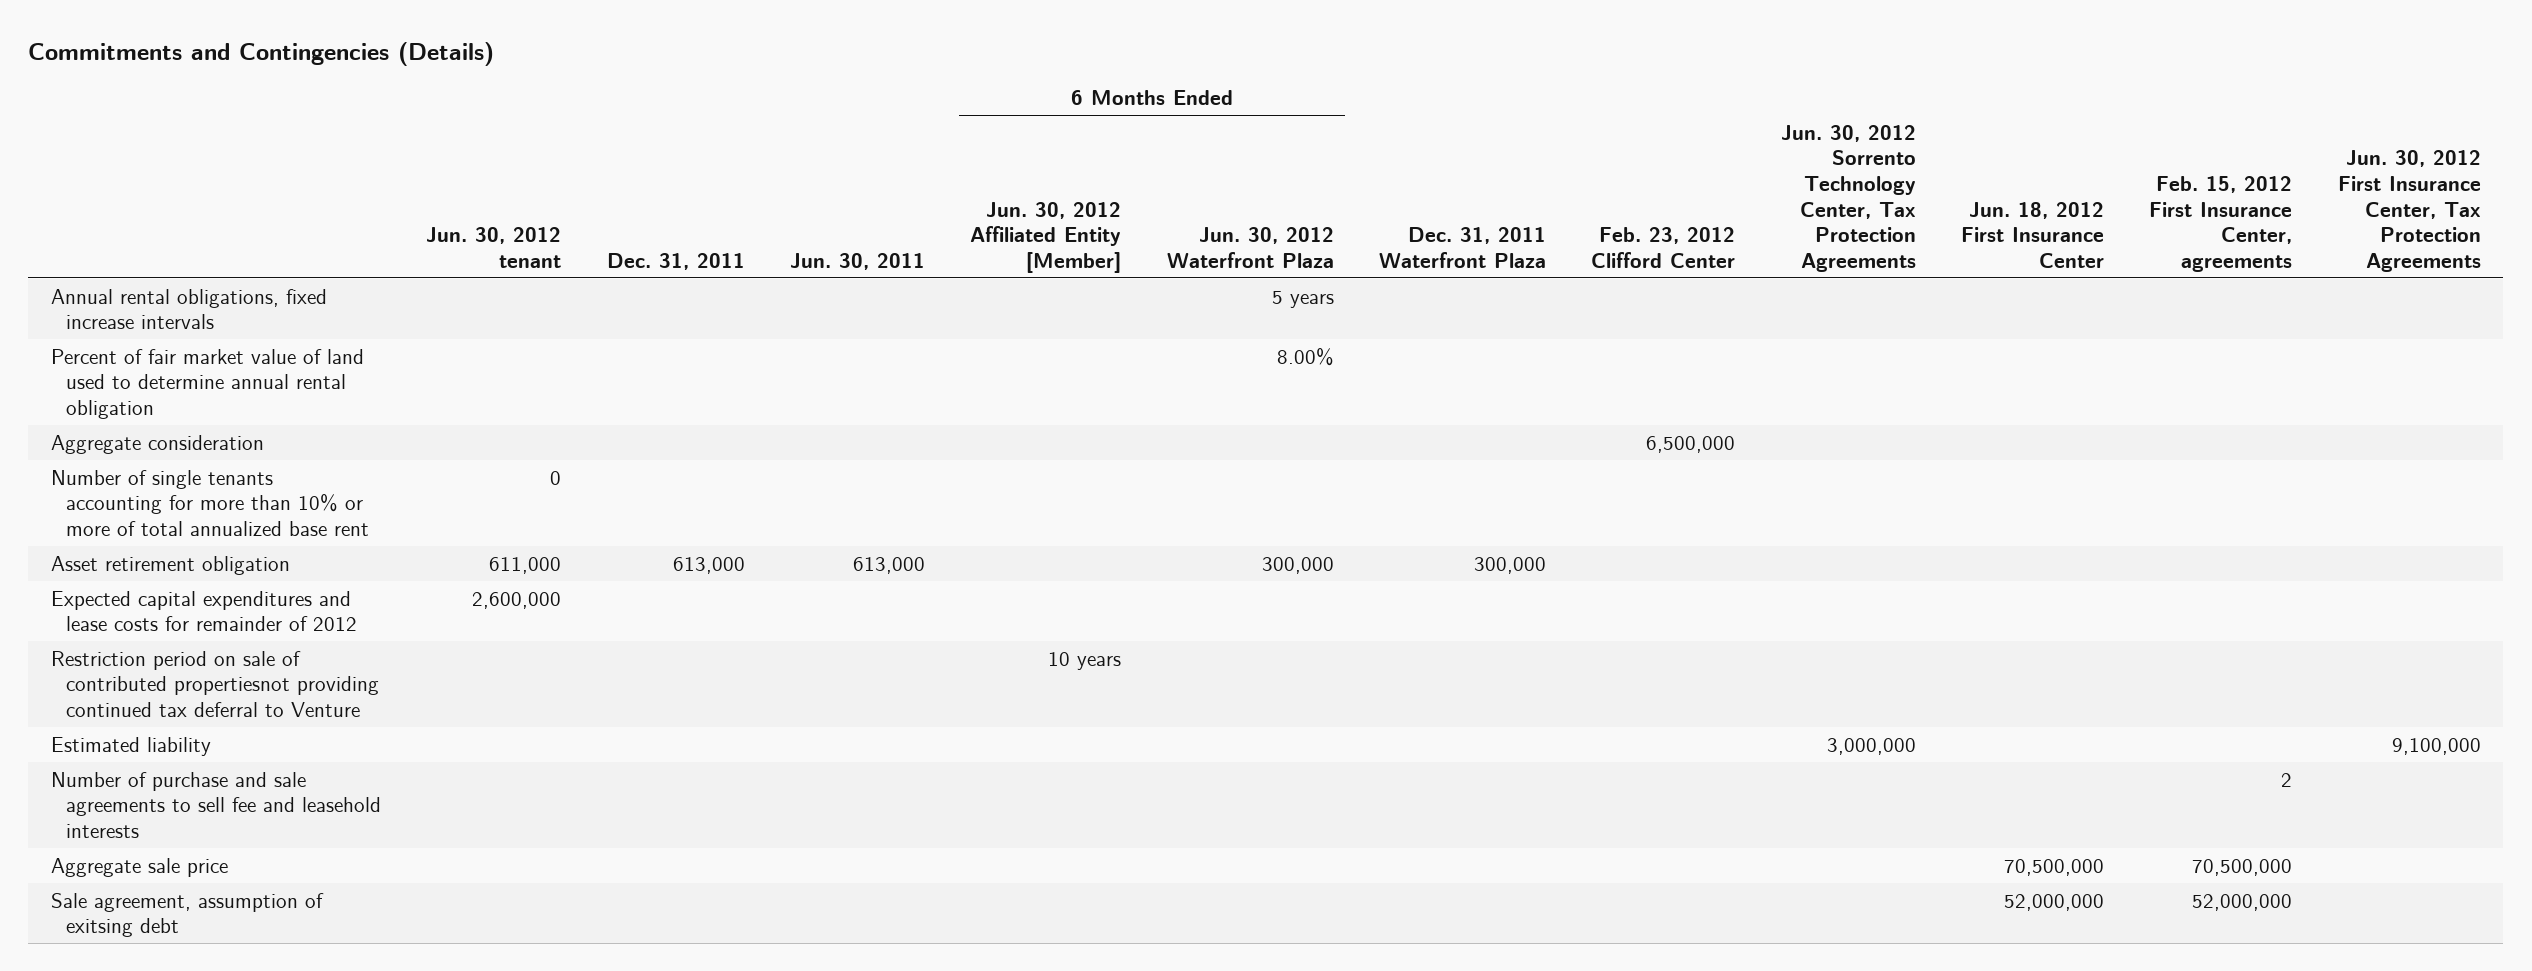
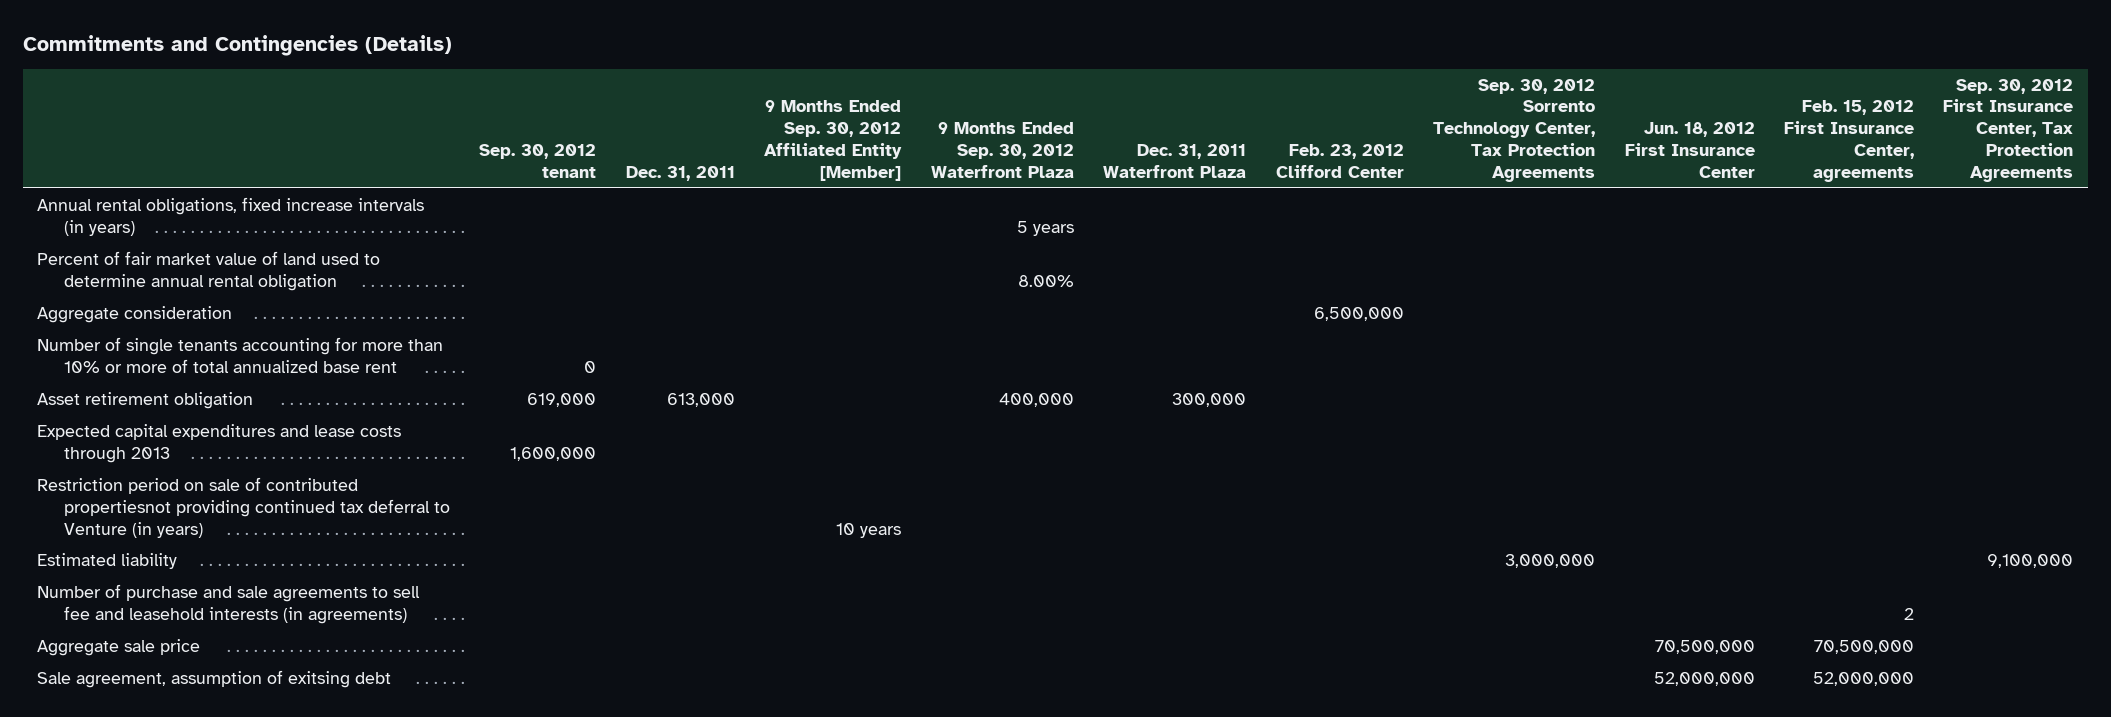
- | Jun. 30, 2012 tenant | Dec. 31, 2011 | Jun. 30, 2011 | 6 Months Ended Jun. 30, 2012 Affiliated Entity [Member] | 6 Months Ended Jun. 30, 2012 Waterfront Plaza | Dec. 31, 2011 Waterfront Plaza | Feb. 23, 2012 Clifford Center | Jun. 30, 2012 Sorrento Technology Center, Tax Protection Agreements | Jun. 18, 2012 First Insurance Center | Feb. 15, 2012 First Insurance Center, agreements | Jun. 30, 2012 First Insurance Center, Tax Protection Agreements
+ | Sep. 30, 2012 tenant | Dec. 31, 2011 | 9 Months Ended Sep. 30, 2012 Affiliated Entity [Member] | 9 Months Ended Sep. 30, 2012 Waterfront Plaza | Dec. 31, 2011 Waterfront Plaza | Feb. 23, 2012 Clifford Center | Sep. 30, 2012 Sorrento Technology Center, Tax Protection Agreements | Jun. 18, 2012 First Insurance Center | Feb. 15, 2012 First Insurance Center, agreements | Sep. 30, 2012 First Insurance Center, Tax Protection Agreements
- Annual rental obligations, fixed increase intervals | | | | | 5 years | | | | | |
+ Annual rental obligations, fixed increase intervals (in years) | | | | 5 years | | | | | |
- Expected capital expenditures and lease costs for remainder of 2012 | 2,600,000 | | | | | | | | | |
- Restriction period on sale of contributed propertiesnot providing continued tax deferral to Venture | | | | 10 years | | | | | | |
+ Expected capital expenditures and lease costs through 2013 | 1,600,000 | | | | | | | | |
+ Restriction period on sale of contributed propertiesnot providing continued tax deferral to Venture (in years) | | | 10 years | | | | | | |
- Number of purchase and sale agreements to sell fee and leasehold interests | | | | | | | | | | 2 |
+ Number of purchase and sale agreements to sell fee and leasehold interests (in agreements) | | | | | | | | | 2 |

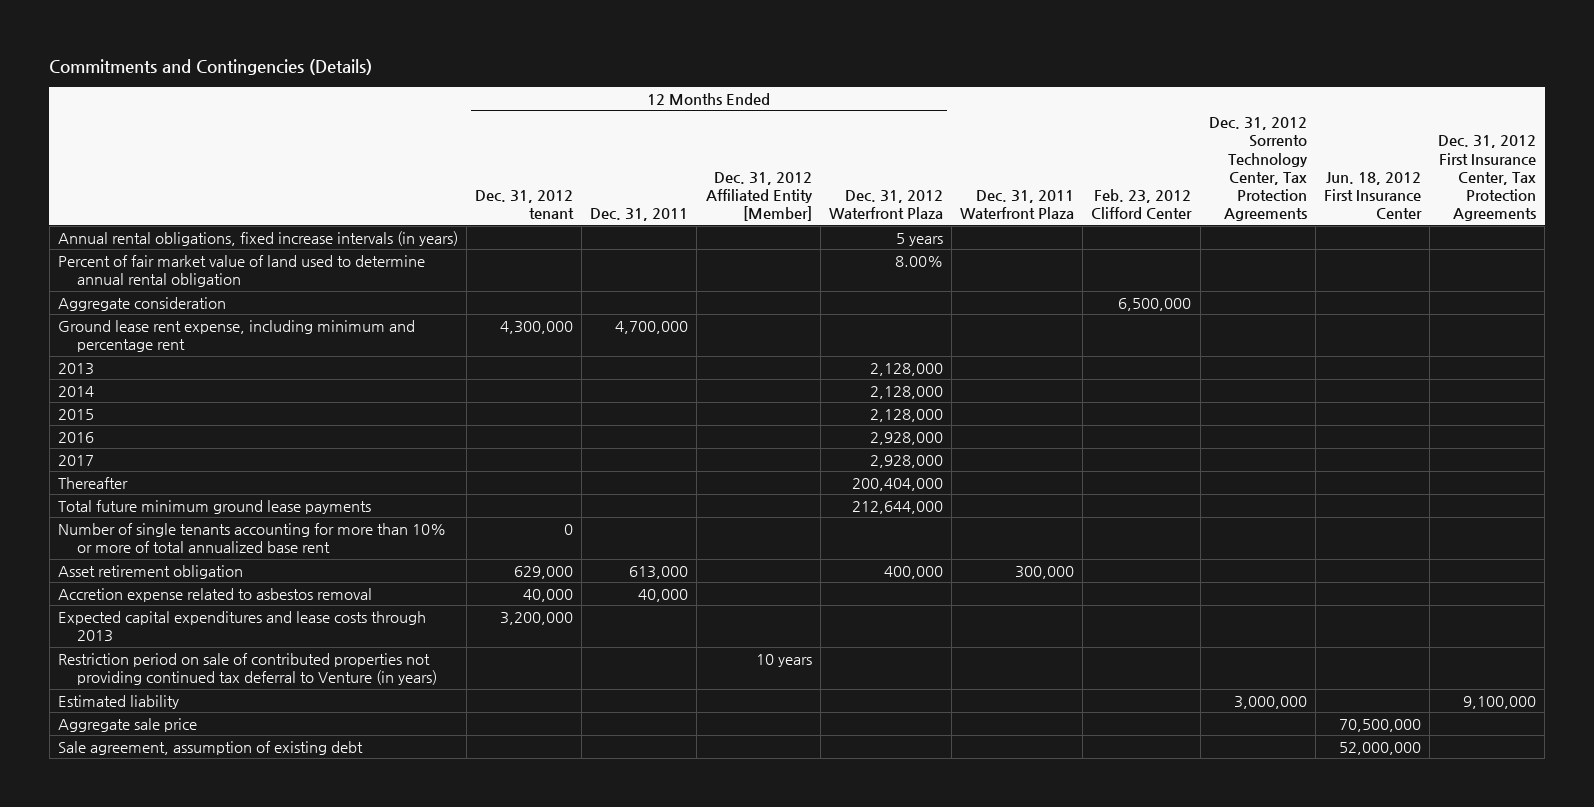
- | Sep. 30, 2012 tenant | Dec. 31, 2011 | 9 Months Ended Sep. 30, 2012 Affiliated Entity [Member] | 9 Months Ended Sep. 30, 2012 Waterfront Plaza | Dec. 31, 2011 Waterfront Plaza | Feb. 23, 2012 Clifford Center | Sep. 30, 2012 Sorrento Technology Center, Tax Protection Agreements | Jun. 18, 2012 First Insurance Center | Feb. 15, 2012 First Insurance Center, agreements | Sep. 30, 2012 First Insurance Center, Tax Protection Agreements
+ | 12 Months Ended Dec. 31, 2012 tenant | 12 Months Ended Dec. 31, 2011 | 12 Months Ended Dec. 31, 2012 Affiliated Entity [Member] | 12 Months Ended Dec. 31, 2012 Waterfront Plaza | Dec. 31, 2011 Waterfront Plaza | Feb. 23, 2012 Clifford Center | Dec. 31, 2012 Sorrento Technology Center, Tax Protection Agreements | Jun. 18, 2012 First Insurance Center | Dec. 31, 2012 First Insurance Center, Tax Protection Agreements
+ Ground lease rent expense, including minimum and percentage rent | 4,300,000 | 4,700,000 | | | | | | |
+ 2013 | | | | 2,128,000 | | | | |
+ 2014 | | | | 2,128,000 | | | | |
+ 2015 | | | | 2,128,000 | | | | |
+ 2016 | | | | 2,928,000 | | | | |
+ 2017 | | | | 2,928,000 | | | | |
+ Thereafter | | | | 200,404,000 | | | | |
+ Total future minimum ground lease payments | | | | 212,644,000 | | | | |
+ Accretion expense related to asbestos removal | 40,000 | 40,000 | | | | | | |
- Restriction period on sale of contributed propertiesnot providing continued tax deferral to Venture (in years) | | | 10 years | | | | | | |
+ Restriction period on sale of contributed properties not providing continued tax deferral to Venture (in years) | | | 10 years | | | | | |
- Number of purchase and sale agreements to sell fee and leasehold interests (in agreements) | | | | | | | | | 2 |
- Sale agreement, assumption of exitsing debt | | | | | | | | 52,000,000 | 52,000,000 |
+ Sale agreement, assumption of existing debt | | | | | | | | 52,000,000 |

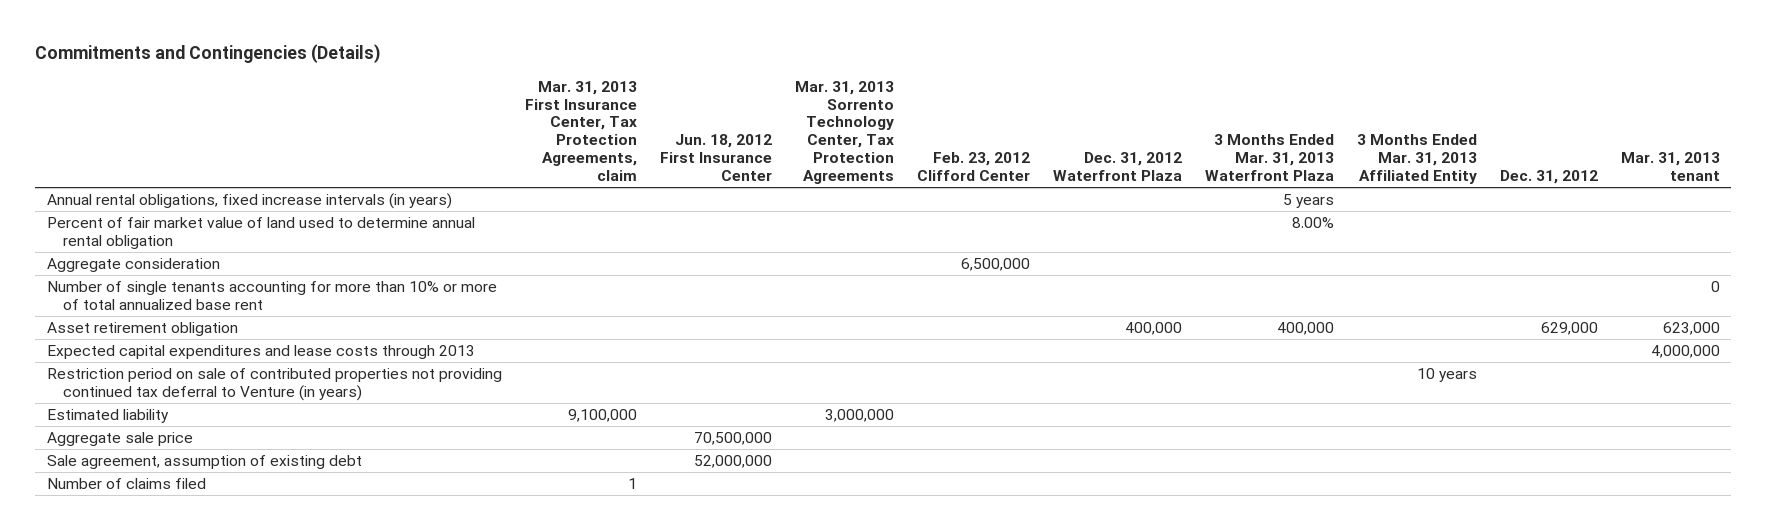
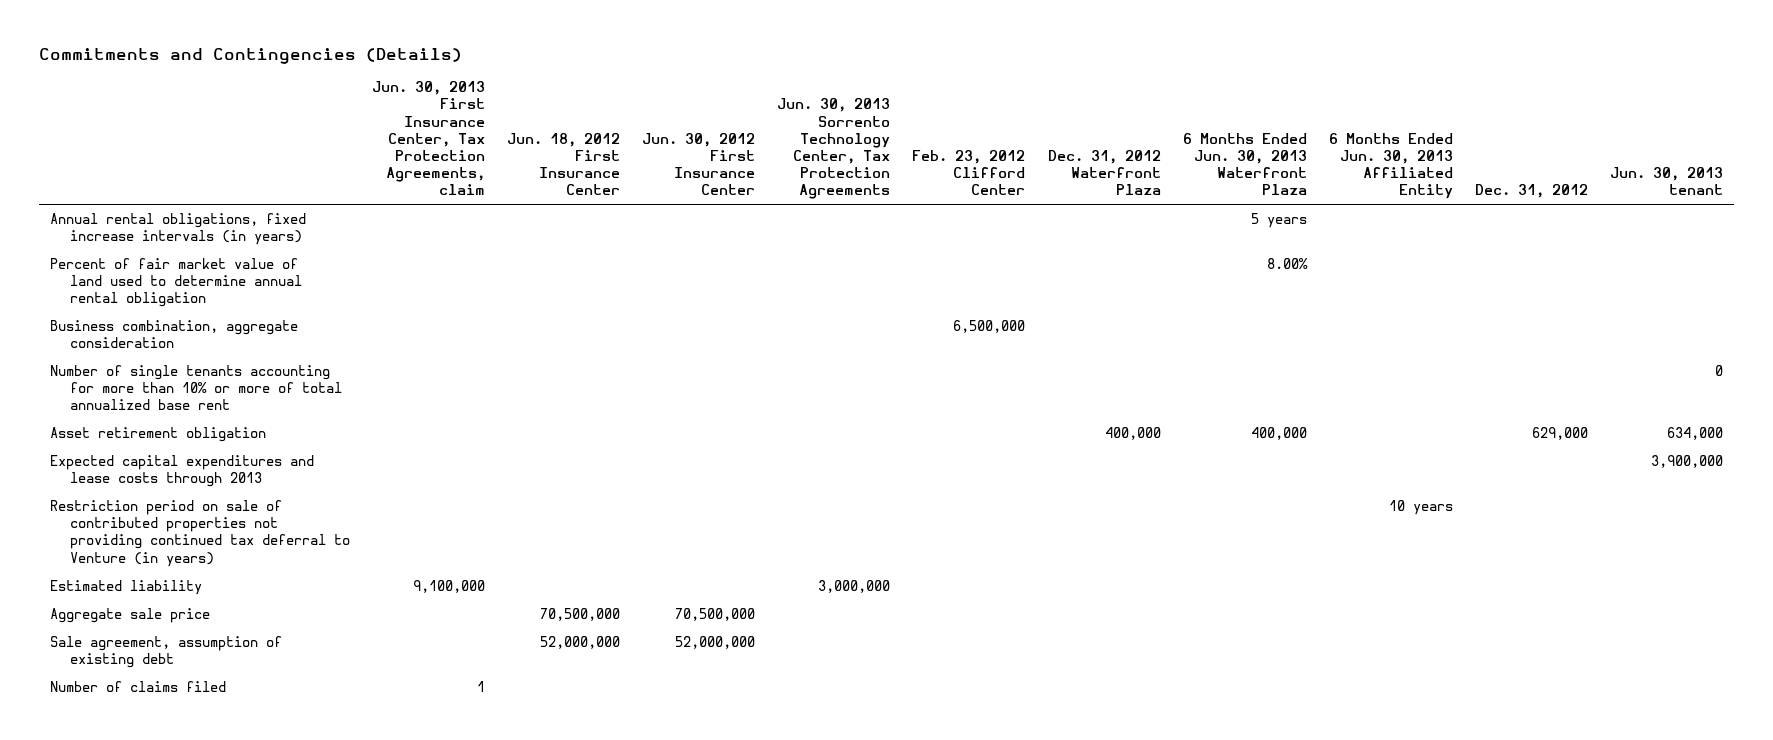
- | Mar. 31, 2013 First Insurance Center, Tax Protection Agreements, claim | Jun. 18, 2012 First Insurance Center | Mar. 31, 2013 Sorrento Technology Center, Tax Protection Agreements | Feb. 23, 2012 Clifford Center | Dec. 31, 2012 Waterfront Plaza | 3 Months Ended Mar. 31, 2013 Waterfront Plaza | 3 Months Ended Mar. 31, 2013 Affiliated Entity | Dec. 31, 2012 | Mar. 31, 2013 tenant
+ | Jun. 30, 2013 First Insurance Center, Tax Protection Agreements, claim | Jun. 18, 2012 First Insurance Center | Jun. 30, 2012 First Insurance Center | Jun. 30, 2013 Sorrento Technology Center, Tax Protection Agreements | Feb. 23, 2012 Clifford Center | Dec. 31, 2012 Waterfront Plaza | 6 Months Ended Jun. 30, 2013 Waterfront Plaza | 6 Months Ended Jun. 30, 2013 Affiliated Entity | Dec. 31, 2012 | Jun. 30, 2013 tenant
- Aggregate consideration | | | | 6,500,000 | | | | |
+ Business combination, aggregate consideration | | | | | 6,500,000 | | | | |

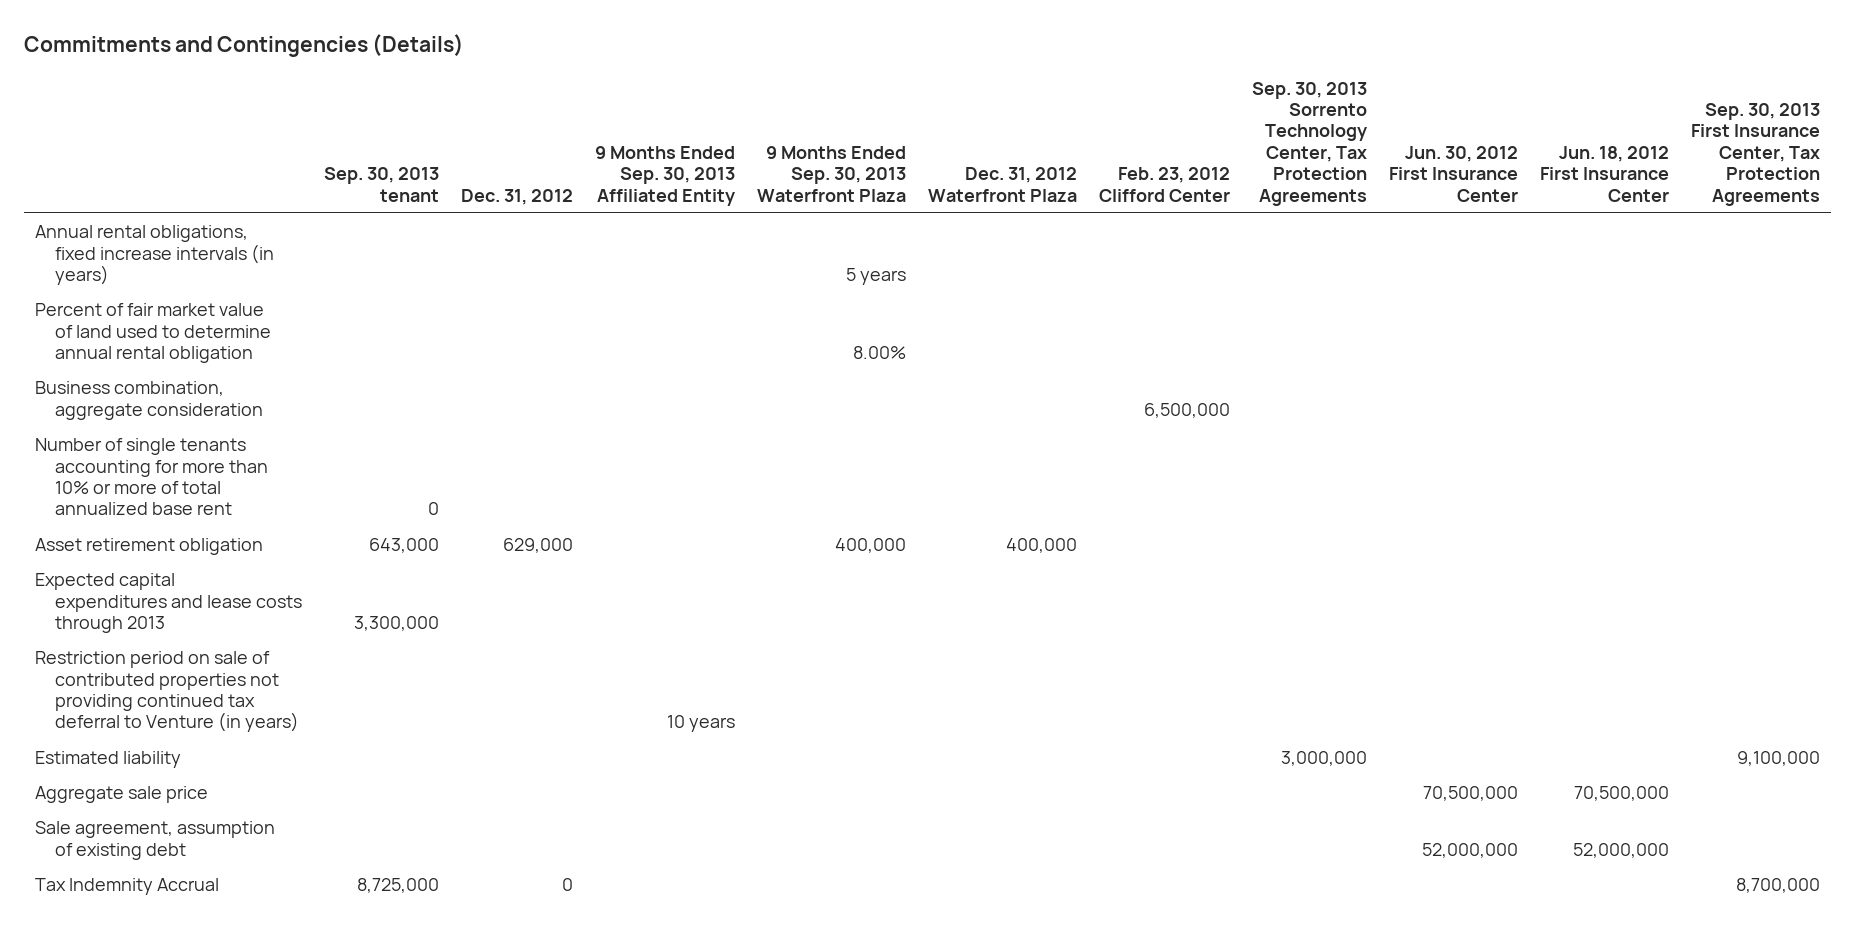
- | Jun. 30, 2013 First Insurance Center, Tax Protection Agreements, claim | Jun. 18, 2012 First Insurance Center | Jun. 30, 2012 First Insurance Center | Jun. 30, 2013 Sorrento Technology Center, Tax Protection Agreements | Feb. 23, 2012 Clifford Center | Dec. 31, 2012 Waterfront Plaza | 6 Months Ended Jun. 30, 2013 Waterfront Plaza | 6 Months Ended Jun. 30, 2013 Affiliated Entity | Dec. 31, 2012 | Jun. 30, 2013 tenant
+ | Sep. 30, 2013 tenant | Dec. 31, 2012 | 9 Months Ended Sep. 30, 2013 Affiliated Entity | 9 Months Ended Sep. 30, 2013 Waterfront Plaza | Dec. 31, 2012 Waterfront Plaza | Feb. 23, 2012 Clifford Center | Sep. 30, 2013 Sorrento Technology Center, Tax Protection Agreements | Jun. 30, 2012 First Insurance Center | Jun. 18, 2012 First Insurance Center | Sep. 30, 2013 First Insurance Center, Tax Protection Agreements
- Number of claims filed | 1 | | | | | | | | |
+ Tax Indemnity Accrual | 8,725,000 | 0 | | | | | | | | 8,700,000

